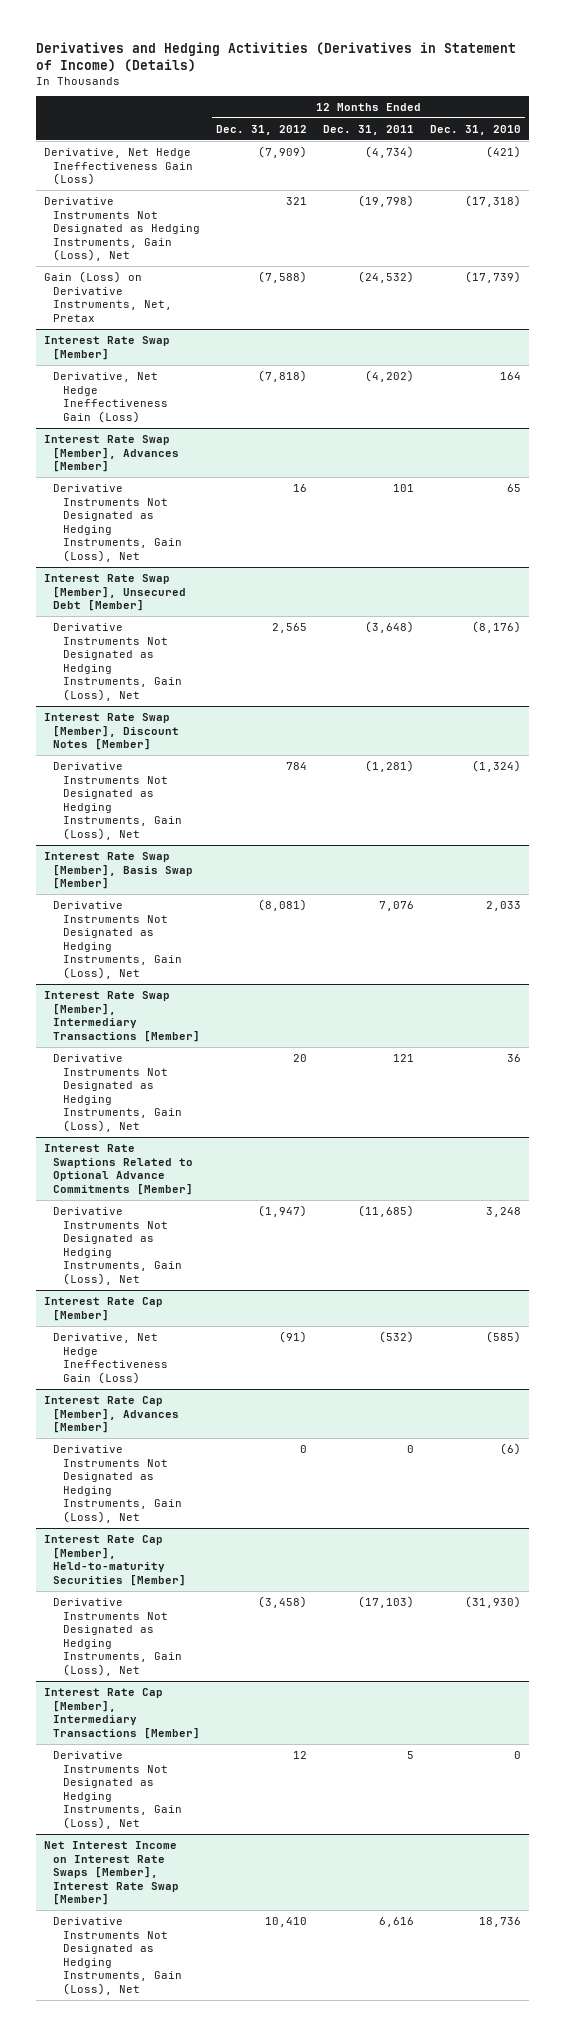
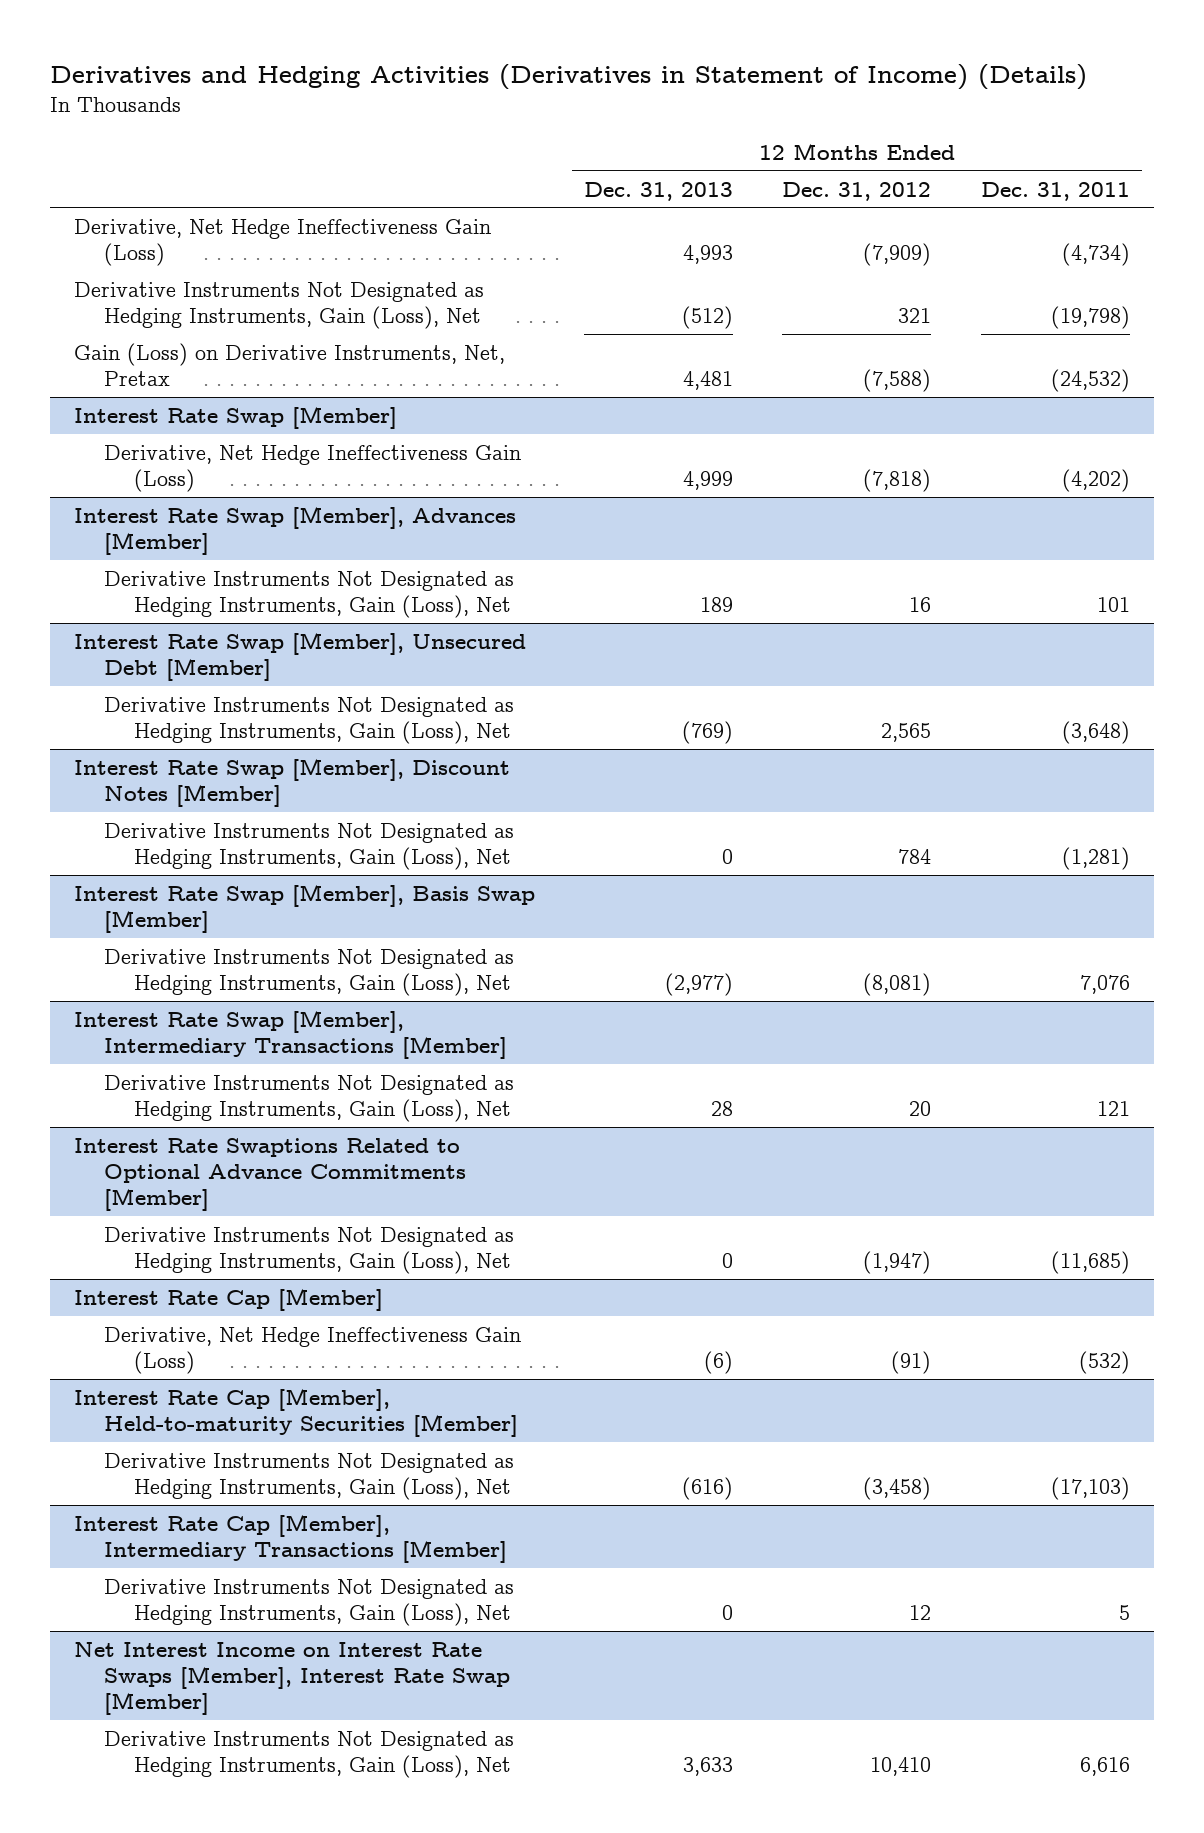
- | 12 Months Ended Dec. 31, 2012 | 12 Months Ended Dec. 31, 2011 | 12 Months Ended Dec. 31, 2010
+ | 12 Months Ended Dec. 31, 2013 | 12 Months Ended Dec. 31, 2012 | 12 Months Ended Dec. 31, 2011
- Interest Rate Cap [Member], Advances [Member]
- Derivative Instruments Not Designated as Hedging Instruments, Gain (Loss), Net | 0 | 0 | (6)

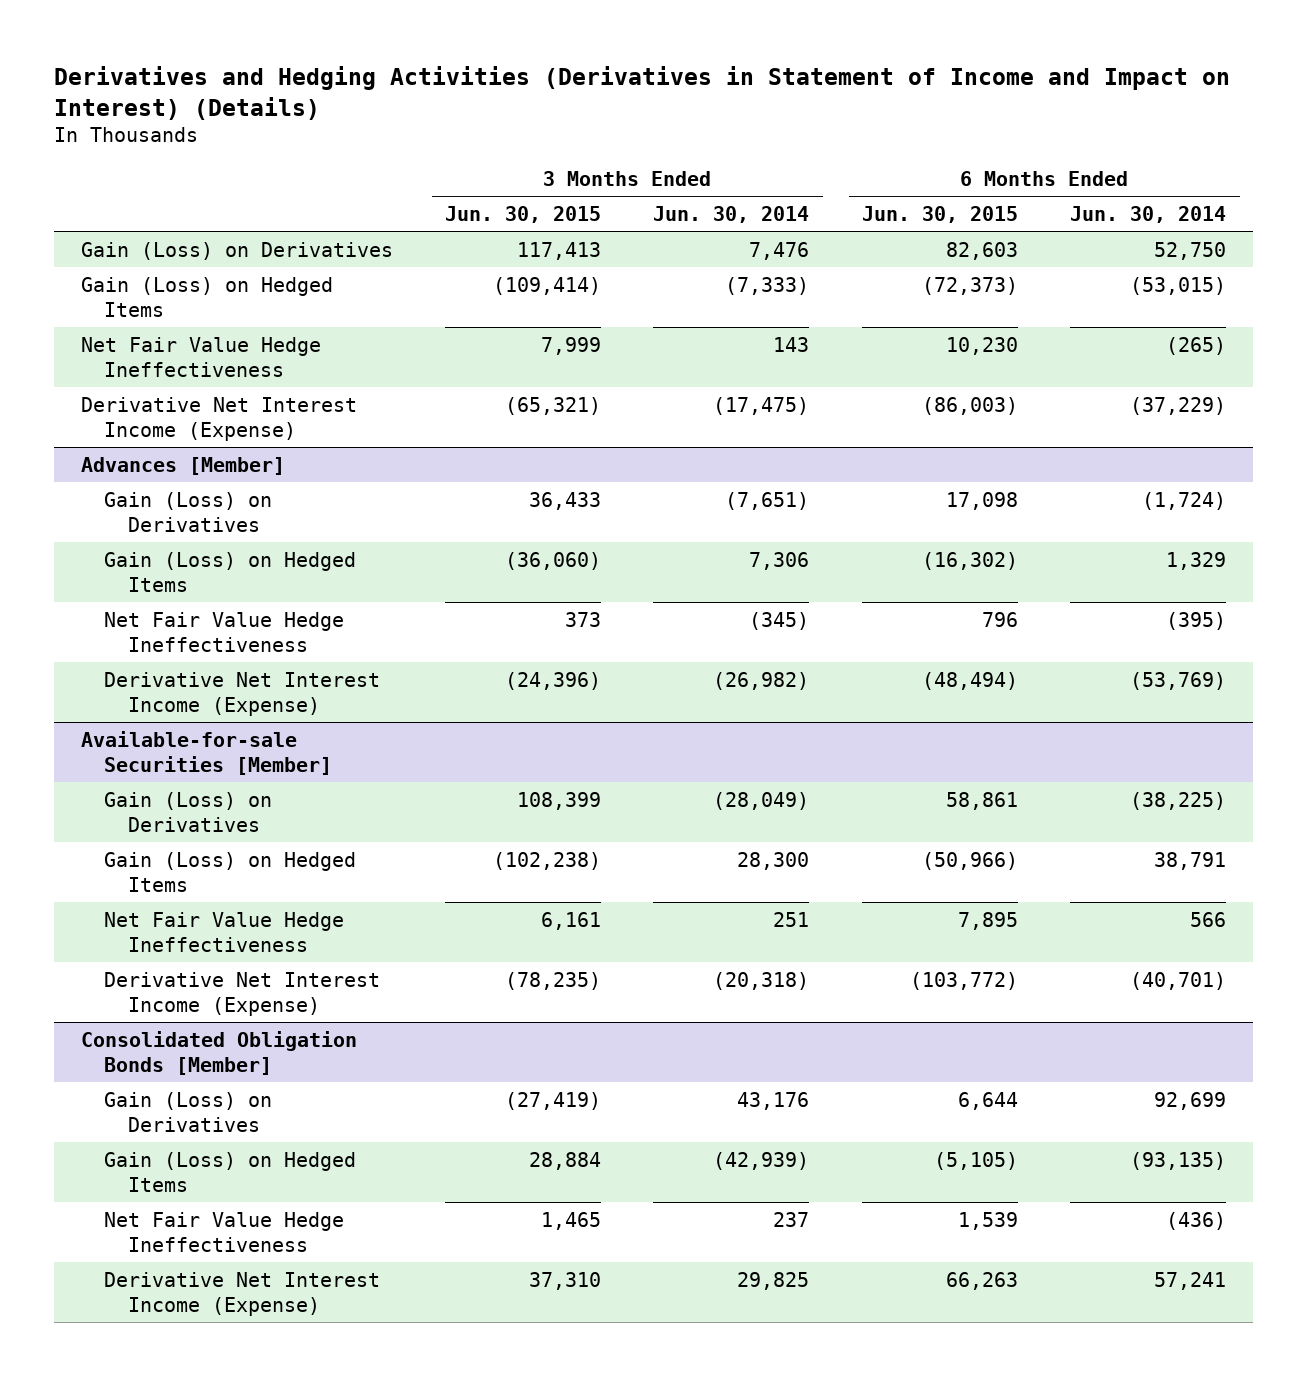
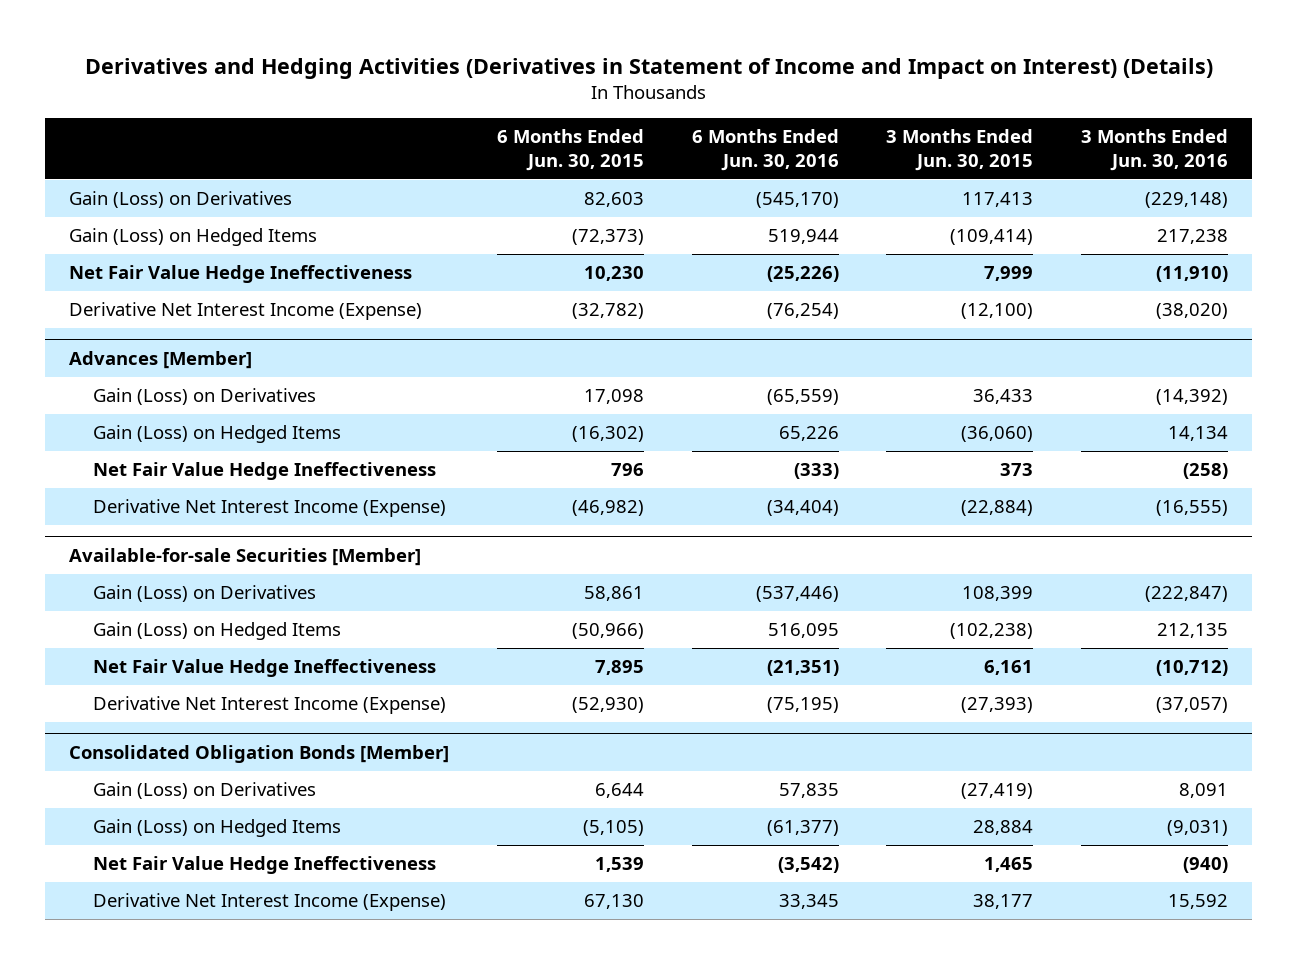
- | 3 Months Ended Jun. 30, 2015 | 3 Months Ended Jun. 30, 2014 | 6 Months Ended Jun. 30, 2015 | 6 Months Ended Jun. 30, 2014
+ | 6 Months Ended Jun. 30, 2015 | 6 Months Ended Jun. 30, 2016 | 3 Months Ended Jun. 30, 2015 | 3 Months Ended Jun. 30, 2016
- Derivative Net Interest Income (Expense) | (65,321) | (17,475) | (86,003) | (37,229)
+ Derivative Net Interest Income (Expense) | (32,782) | (76,254) | (12,100) | (38,020)
@ Advances [Member]
- Derivative Net Interest Income (Expense) | (24,396) | (26,982) | (48,494) | (53,769)
+ Derivative Net Interest Income (Expense) | (46,982) | (34,404) | (22,884) | (16,555)
@ Available-for-sale Securities [Member]
- Derivative Net Interest Income (Expense) | (78,235) | (20,318) | (103,772) | (40,701)
+ Derivative Net Interest Income (Expense) | (52,930) | (75,195) | (27,393) | (37,057)
@ Consolidated Obligation Bonds [Member]
- Derivative Net Interest Income (Expense) | 37,310 | 29,825 | 66,263 | 57,241
+ Derivative Net Interest Income (Expense) | 67,130 | 33,345 | 38,177 | 15,592

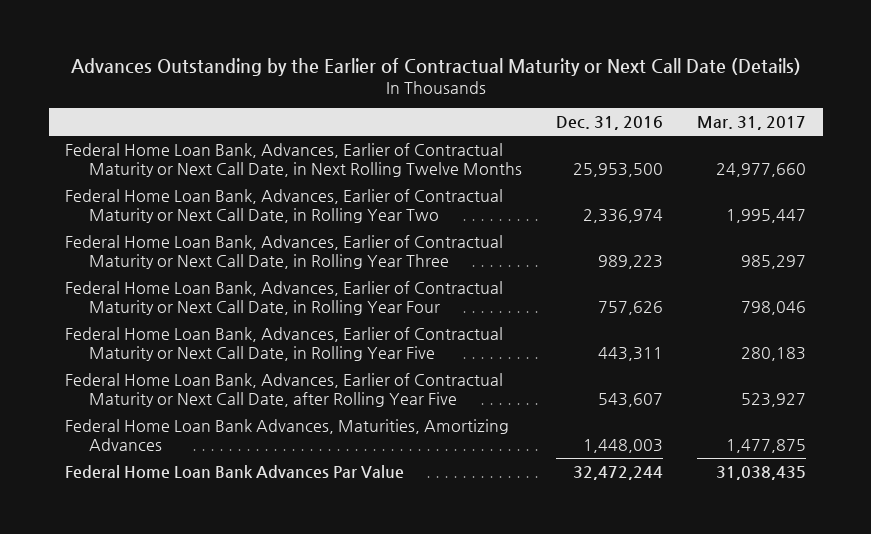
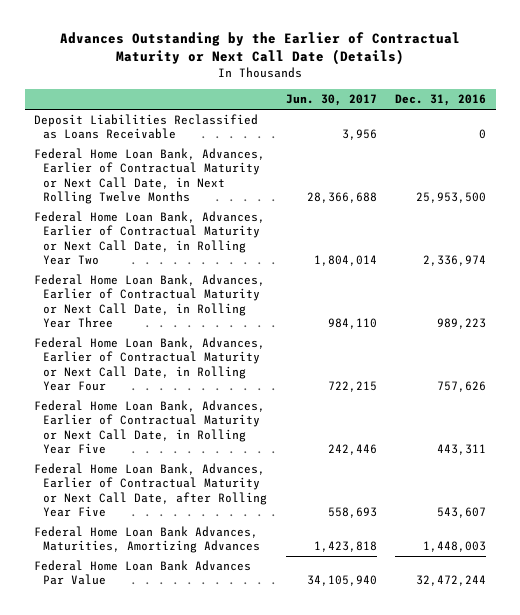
- | Dec. 31, 2016 | Mar. 31, 2017
+ | Jun. 30, 2017 | Dec. 31, 2016
+ Deposit Liabilities Reclassified as Loans Receivable | 3,956 | 0

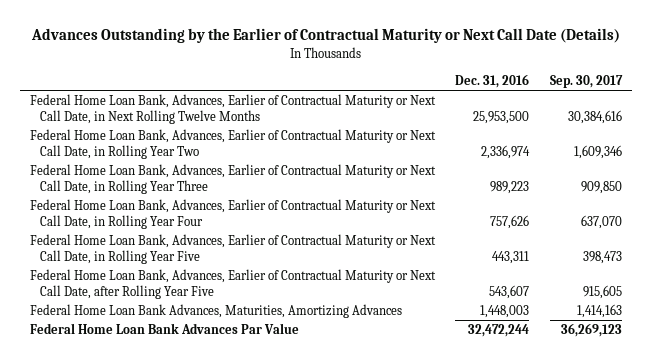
- | Jun. 30, 2017 | Dec. 31, 2016
+ | Dec. 31, 2016 | Sep. 30, 2017
- Deposit Liabilities Reclassified as Loans Receivable | 3,956 | 0

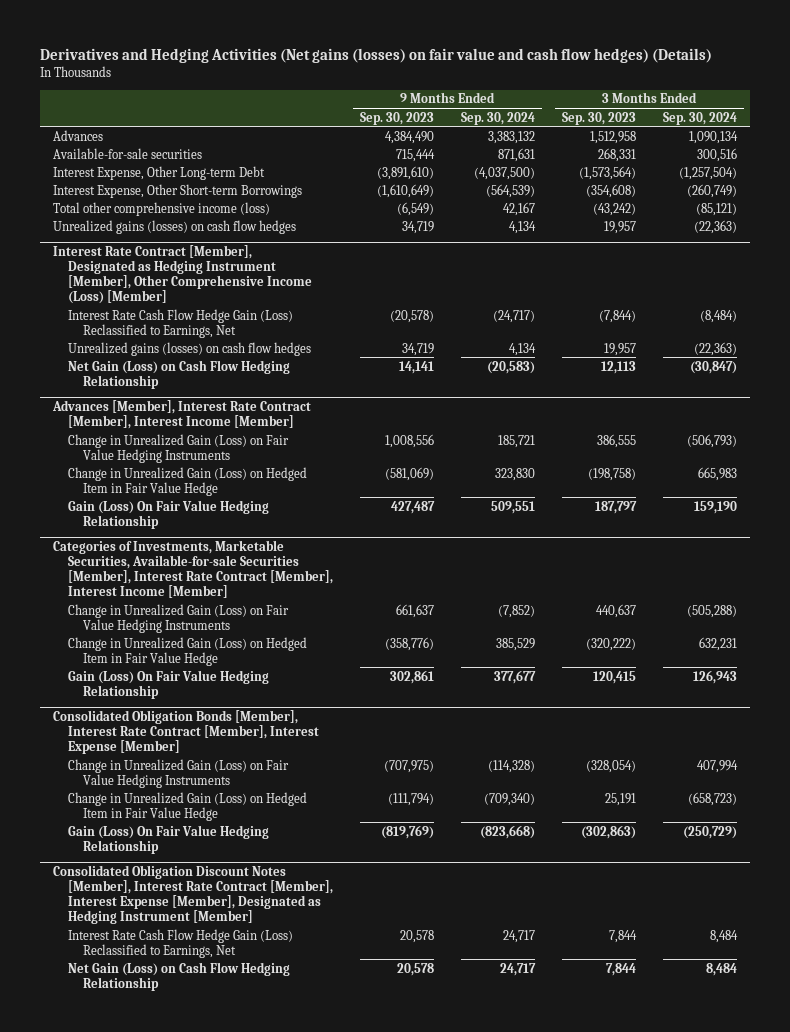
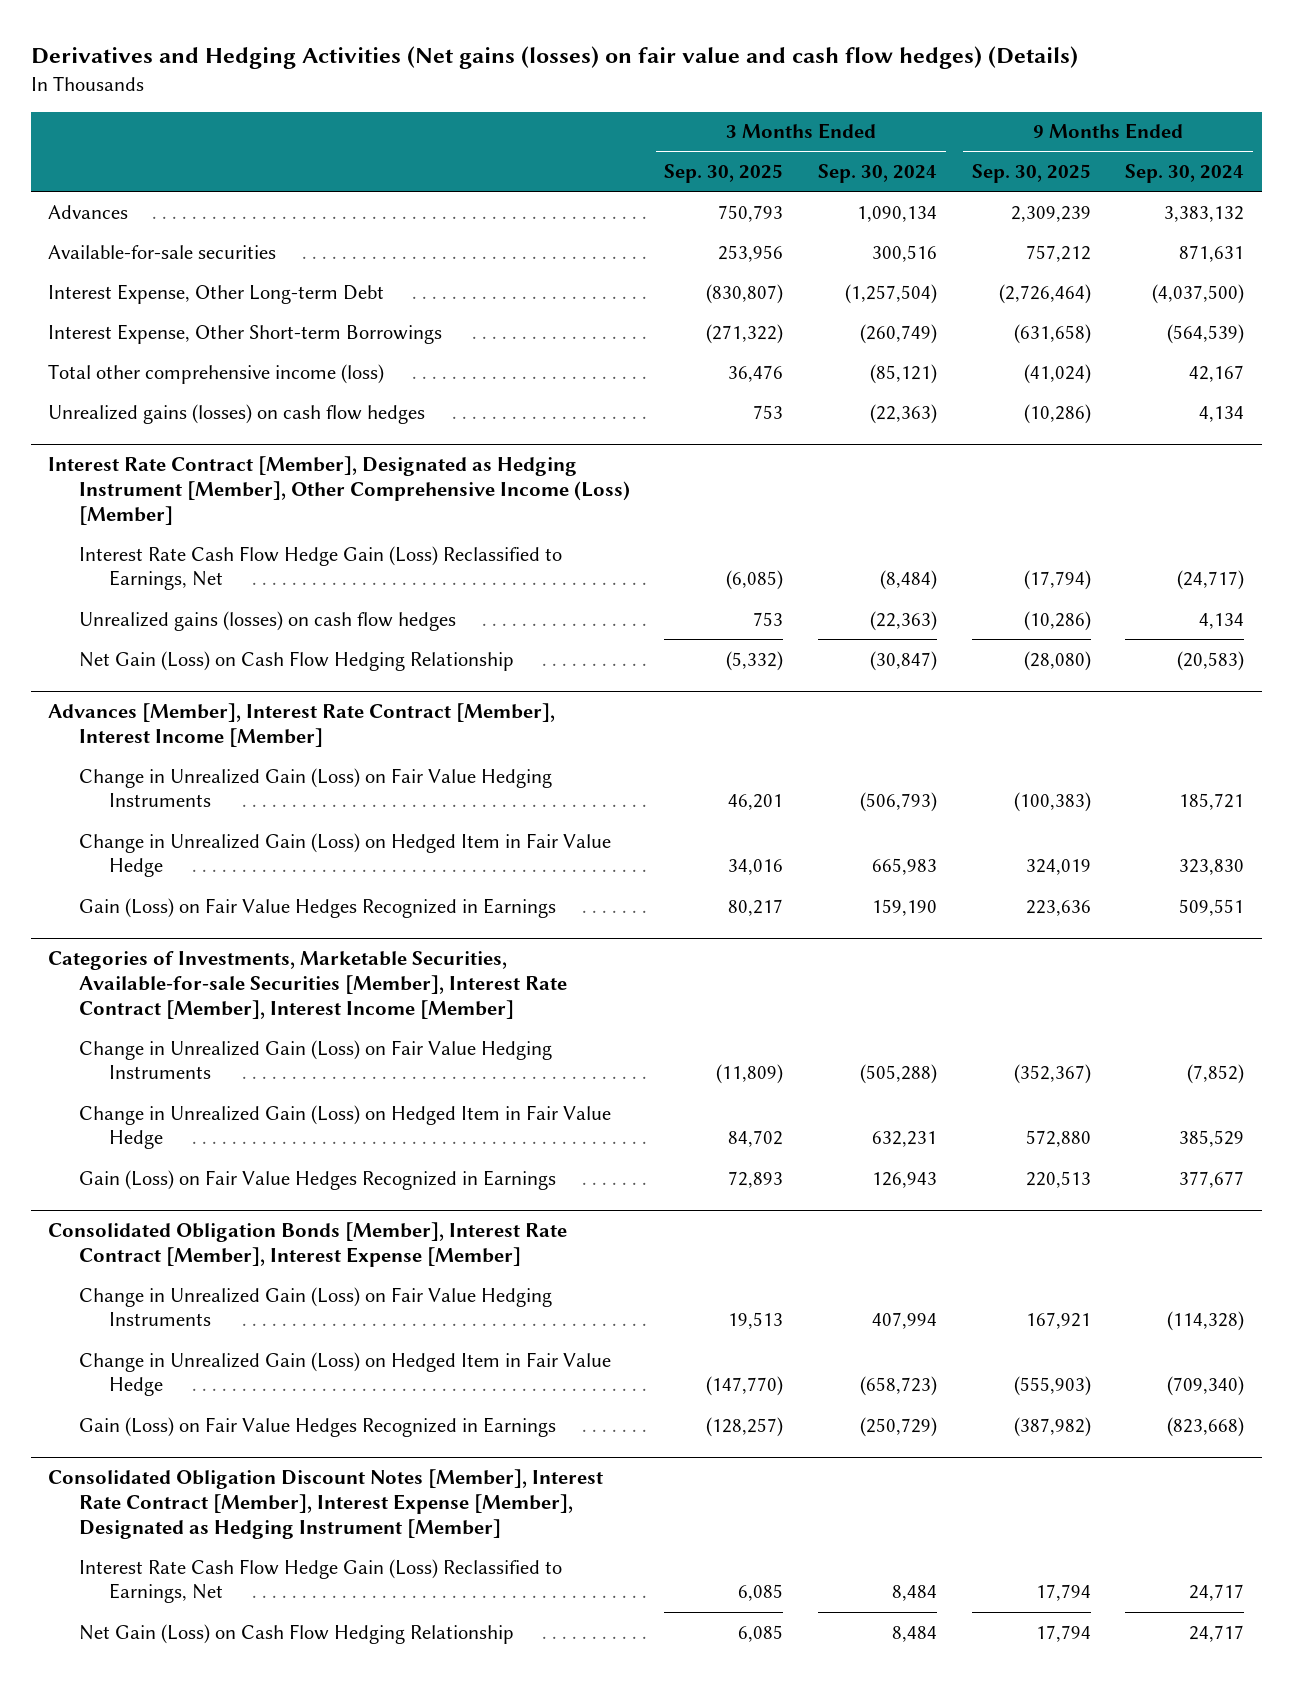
- | 9 Months Ended Sep. 30, 2023 | 9 Months Ended Sep. 30, 2024 | 3 Months Ended Sep. 30, 2023 | 3 Months Ended Sep. 30, 2024
+ | 3 Months Ended Sep. 30, 2025 | 3 Months Ended Sep. 30, 2024 | 9 Months Ended Sep. 30, 2025 | 9 Months Ended Sep. 30, 2024
@ Advances [Member], Interest Rate Contract [Member], Interest Income [Member]
- Gain (Loss) On Fair Value Hedging Relationship | 427,487 | 509,551 | 187,797 | 159,190
+ Gain (Loss) on Fair Value Hedges Recognized in Earnings | 80,217 | 159,190 | 223,636 | 509,551
@ Categories of Investments, Marketable Securities, Available-for-sale Securities [Member], Interest Rate Contract [Member], Interest Income [Member]
- Gain (Loss) On Fair Value Hedging Relationship | 302,861 | 377,677 | 120,415 | 126,943
+ Gain (Loss) on Fair Value Hedges Recognized in Earnings | 72,893 | 126,943 | 220,513 | 377,677
@ Consolidated Obligation Bonds [Member], Interest Rate Contract [Member], Interest Expense [Member]
- Gain (Loss) On Fair Value Hedging Relationship | (819,769) | (823,668) | (302,863) | (250,729)
+ Gain (Loss) on Fair Value Hedges Recognized in Earnings | (128,257) | (250,729) | (387,982) | (823,668)

